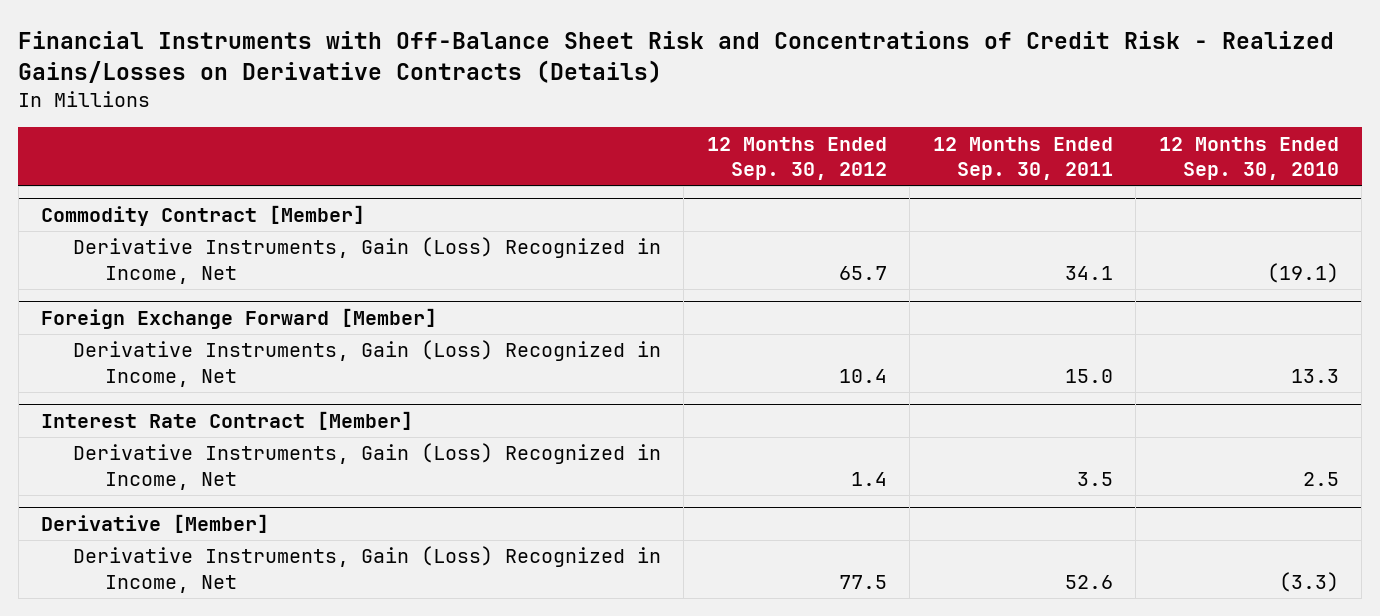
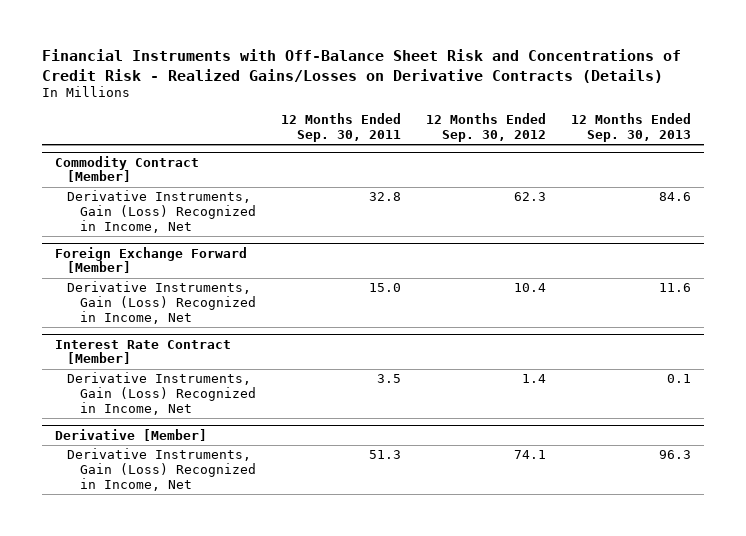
- | 12 Months Ended Sep. 30, 2012 | 12 Months Ended Sep. 30, 2011 | 12 Months Ended Sep. 30, 2010
+ | 12 Months Ended Sep. 30, 2011 | 12 Months Ended Sep. 30, 2012 | 12 Months Ended Sep. 30, 2013
@ Commodity Contract [Member]
- Derivative Instruments, Gain (Loss) Recognized in Income, Net | 65.7 | 34.1 | (19.1)
+ Derivative Instruments, Gain (Loss) Recognized in Income, Net | 32.8 | 62.3 | 84.6
@ Derivative [Member]
- Derivative Instruments, Gain (Loss) Recognized in Income, Net | 77.5 | 52.6 | (3.3)
+ Derivative Instruments, Gain (Loss) Recognized in Income, Net | 51.3 | 74.1 | 96.3

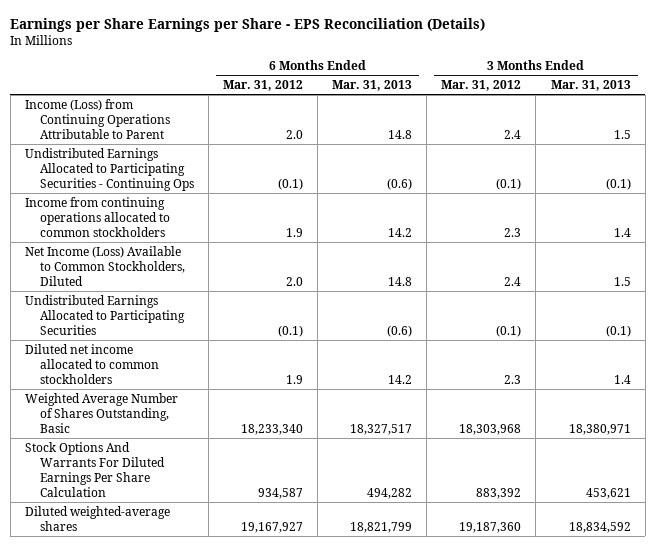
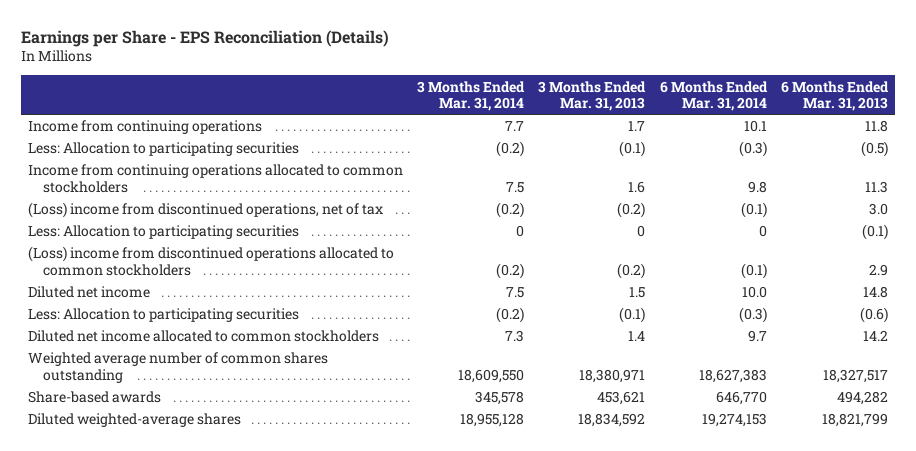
- Earnings per Share Earnings per Share - EPS Reconciliation (Details)
+ Earnings per Share - EPS Reconciliation (Details)
- | 6 Months Ended Mar. 31, 2012 | 6 Months Ended Mar. 31, 2013 | 3 Months Ended Mar. 31, 2012 | 3 Months Ended Mar. 31, 2013
+ | 3 Months Ended Mar. 31, 2014 | 3 Months Ended Mar. 31, 2013 | 6 Months Ended Mar. 31, 2014 | 6 Months Ended Mar. 31, 2013
- Income (Loss) from Continuing Operations Attributable to Parent | 2.0 | 14.8 | 2.4 | 1.5
- Undistributed Earnings Allocated to Participating Securities - Continuing Ops | (0.1) | (0.6) | (0.1) | (0.1)
- Income from continuing operations allocated to common stockholders | 1.9 | 14.2 | 2.3 | 1.4
- Net Income (Loss) Available to Common Stockholders, Diluted | 2.0 | 14.8 | 2.4 | 1.5
- Undistributed Earnings Allocated to Participating Securities | (0.1) | (0.6) | (0.1) | (0.1)
+ Income from continuing operations | 7.7 | 1.7 | 10.1 | 11.8
+ Less: Allocation to participating securities | (0.2) | (0.1) | (0.3) | (0.5)
+ Income from continuing operations allocated to common stockholders | 7.5 | 1.6 | 9.8 | 11.3
+ (Loss) income from discontinued operations, net of tax | (0.2) | (0.2) | (0.1) | 3.0
+ Less: Allocation to participating securities | 0 | 0 | 0 | (0.1)
+ (Loss) income from discontinued operations allocated to common stockholders | (0.2) | (0.2) | (0.1) | 2.9
+ Diluted net income | 7.5 | 1.5 | 10.0 | 14.8
+ Less: Allocation to participating securities | (0.2) | (0.1) | (0.3) | (0.6)
- Weighted Average Number of Shares Outstanding, Basic | 18,233,340 | 18,327,517 | 18,303,968 | 18,380,971
- Stock Options And Warrants For Diluted Earnings Per Share Calculation | 934,587 | 494,282 | 883,392 | 453,621
+ Weighted average number of common shares outstanding | 18,609,550 | 18,380,971 | 18,627,383 | 18,327,517
+ Share-based awards | 345,578 | 453,621 | 646,770 | 494,282

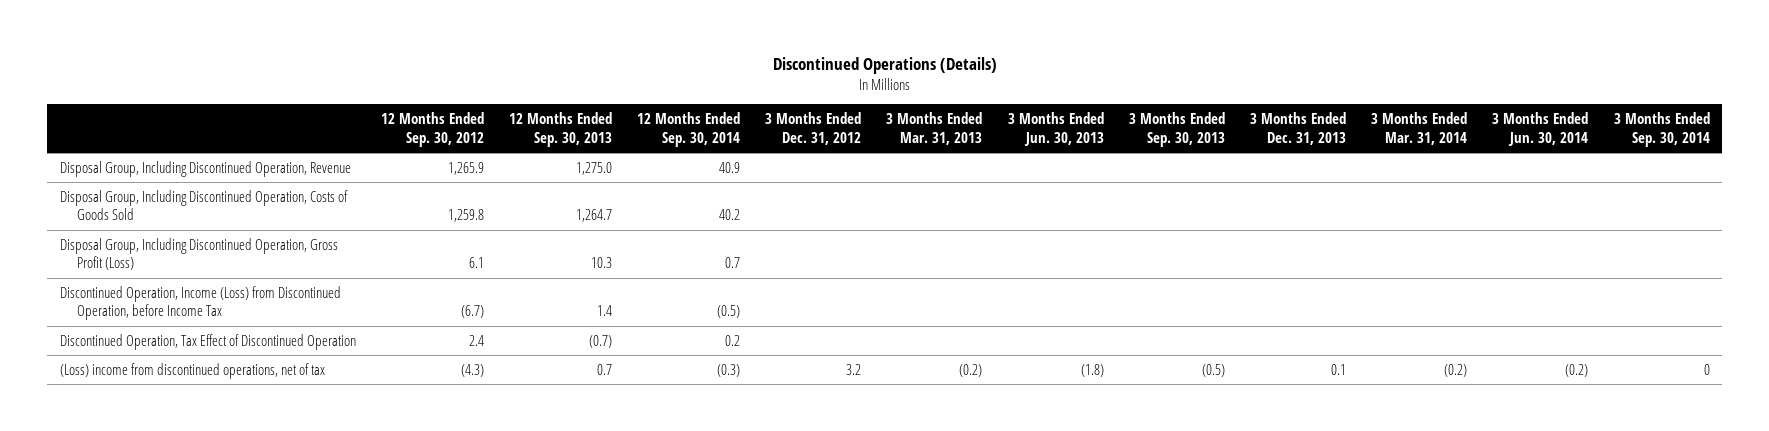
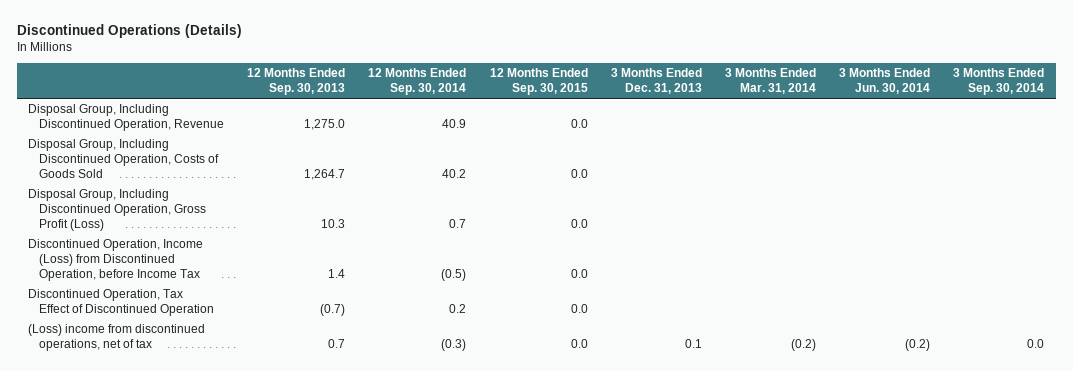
- | 12 Months Ended Sep. 30, 2012 | 12 Months Ended Sep. 30, 2013 | 12 Months Ended Sep. 30, 2014 | 3 Months Ended Dec. 31, 2012 | 3 Months Ended Mar. 31, 2013 | 3 Months Ended Jun. 30, 2013 | 3 Months Ended Sep. 30, 2013 | 3 Months Ended Dec. 31, 2013 | 3 Months Ended Mar. 31, 2014 | 3 Months Ended Jun. 30, 2014 | 3 Months Ended Sep. 30, 2014
+ | 12 Months Ended Sep. 30, 2013 | 12 Months Ended Sep. 30, 2014 | 12 Months Ended Sep. 30, 2015 | 3 Months Ended Dec. 31, 2013 | 3 Months Ended Mar. 31, 2014 | 3 Months Ended Jun. 30, 2014 | 3 Months Ended Sep. 30, 2014
- (Loss) income from discontinued operations, net of tax | (4.3) | 0.7 | (0.3) | 3.2 | (0.2) | (1.8) | (0.5) | 0.1 | (0.2) | (0.2) | 0
+ (Loss) income from discontinued operations, net of tax | 0.7 | (0.3) | 0.0 | 0.1 | (0.2) | (0.2) | 0.0

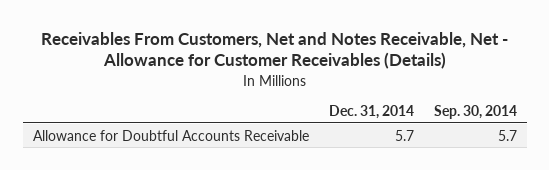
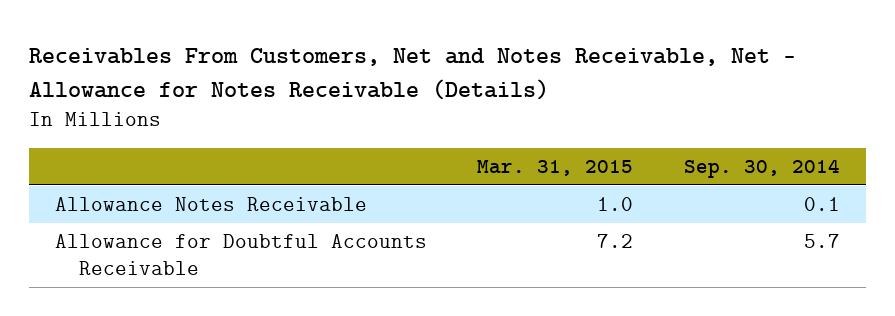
- Receivables From Customers, Net and Notes Receivable, Net - Allowance for Customer Receivables (Details)
+ Receivables From Customers, Net and Notes Receivable, Net - Allowance for Notes Receivable (Details)
- | Dec. 31, 2014 | Sep. 30, 2014
+ | Mar. 31, 2015 | Sep. 30, 2014
+ Allowance Notes Receivable | 1.0 | 0.1

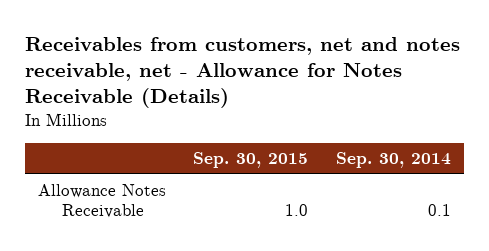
- Receivables From Customers, Net and Notes Receivable, Net - Allowance for Notes Receivable (Details)
+ Receivables from customers, net and notes receivable, net - Allowance for Notes Receivable (Details)
- | Mar. 31, 2015 | Sep. 30, 2014
+ | Sep. 30, 2015 | Sep. 30, 2014
- Allowance for Doubtful Accounts Receivable | 7.2 | 5.7

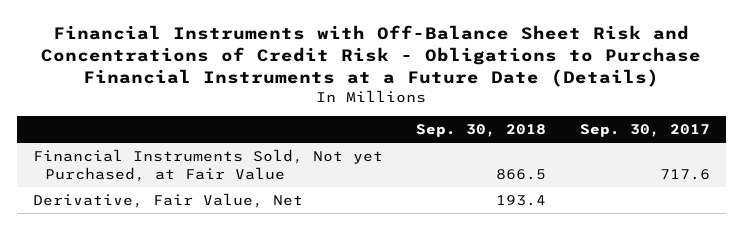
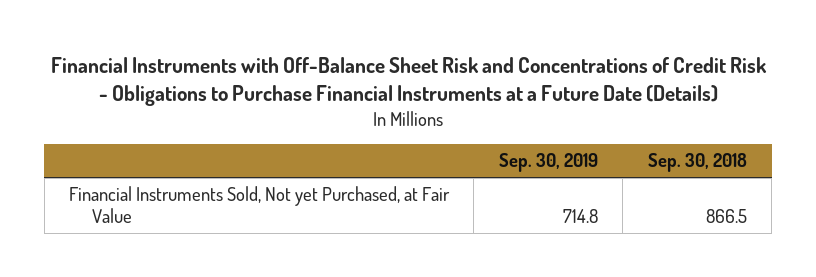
- | Sep. 30, 2018 | Sep. 30, 2017
+ | Sep. 30, 2019 | Sep. 30, 2018
- Derivative, Fair Value, Net | 193.4 |

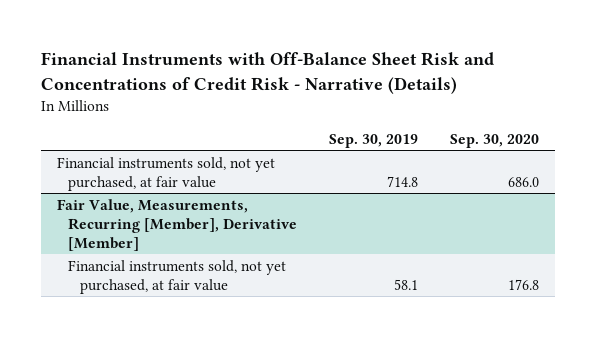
- Financial Instruments with Off-Balance Sheet Risk and Concentrations of Credit Risk - Obligations to Purchase Financial Instruments at a Future Date (Details)
+ Financial Instruments with Off-Balance Sheet Risk and Concentrations of Credit Risk - Narrative (Details)
- | Sep. 30, 2019 | Sep. 30, 2018
+ | Sep. 30, 2019 | Sep. 30, 2020
- Financial Instruments Sold, Not yet Purchased, at Fair Value | 714.8 | 866.5
+ Financial instruments sold, not yet purchased, at fair value | 714.8 | 686.0
+ Fair Value, Measurements, Recurring [Member], Derivative [Member]
+ Financial instruments sold, not yet purchased, at fair value | 58.1 | 176.8

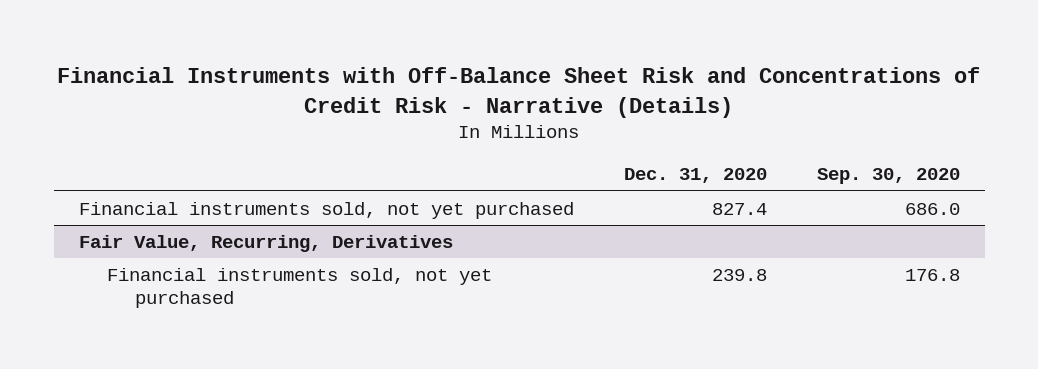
- | Sep. 30, 2019 | Sep. 30, 2020
+ | Dec. 31, 2020 | Sep. 30, 2020
- Financial instruments sold, not yet purchased, at fair value | 714.8 | 686.0
- Fair Value, Measurements, Recurring [Member], Derivative [Member]
- Financial instruments sold, not yet purchased, at fair value | 58.1 | 176.8
+ Financial instruments sold, not yet purchased | 827.4 | 686.0
+ Fair Value, Recurring, Derivatives
+ Financial instruments sold, not yet purchased | 239.8 | 176.8

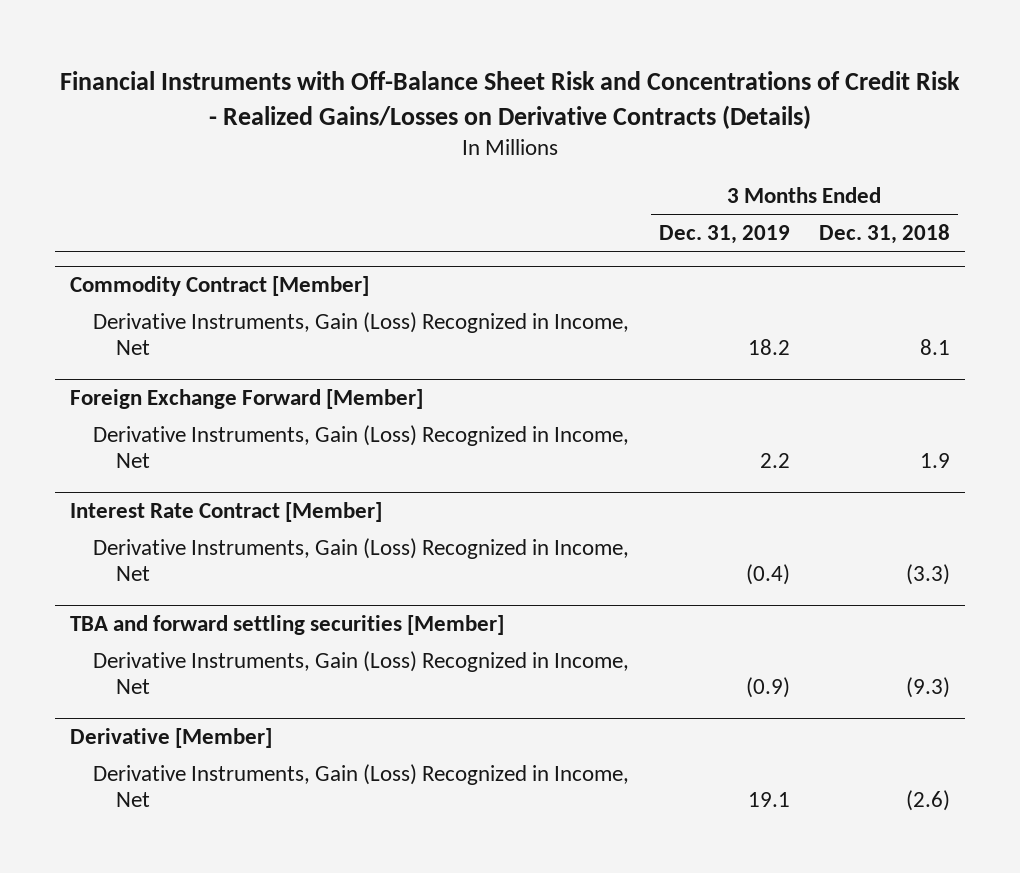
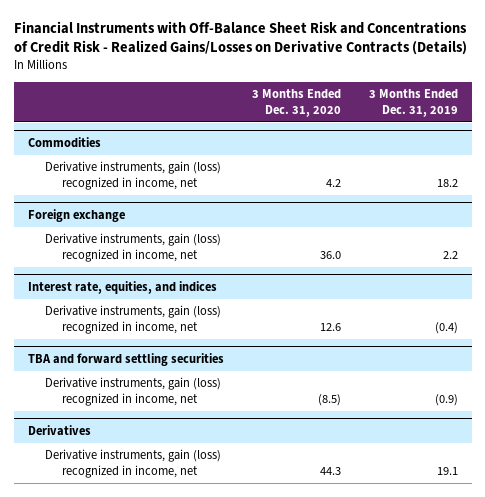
- | 3 Months Ended Dec. 31, 2019 | 3 Months Ended Dec. 31, 2018
+ | 3 Months Ended Dec. 31, 2020 | 3 Months Ended Dec. 31, 2019
- Commodity Contract [Member]
- Derivative Instruments, Gain (Loss) Recognized in Income, Net | 18.2 | 8.1
- Foreign Exchange Forward [Member]
- Derivative Instruments, Gain (Loss) Recognized in Income, Net | 2.2 | 1.9
- Interest Rate Contract [Member]
- Derivative Instruments, Gain (Loss) Recognized in Income, Net | (0.4) | (3.3)
- TBA and forward settling securities [Member]
- Derivative Instruments, Gain (Loss) Recognized in Income, Net | (0.9) | (9.3)
- Derivative [Member]
- Derivative Instruments, Gain (Loss) Recognized in Income, Net | 19.1 | (2.6)
+ Commodities
+ Derivative instruments, gain (loss) recognized in income, net | 4.2 | 18.2
+ Foreign exchange
+ Derivative instruments, gain (loss) recognized in income, net | 36.0 | 2.2
+ Interest rate, equities, and indices
+ Derivative instruments, gain (loss) recognized in income, net | 12.6 | (0.4)
+ TBA and forward settling securities
+ Derivative instruments, gain (loss) recognized in income, net | (8.5) | (0.9)
+ Derivatives
+ Derivative instruments, gain (loss) recognized in income, net | 44.3 | 19.1

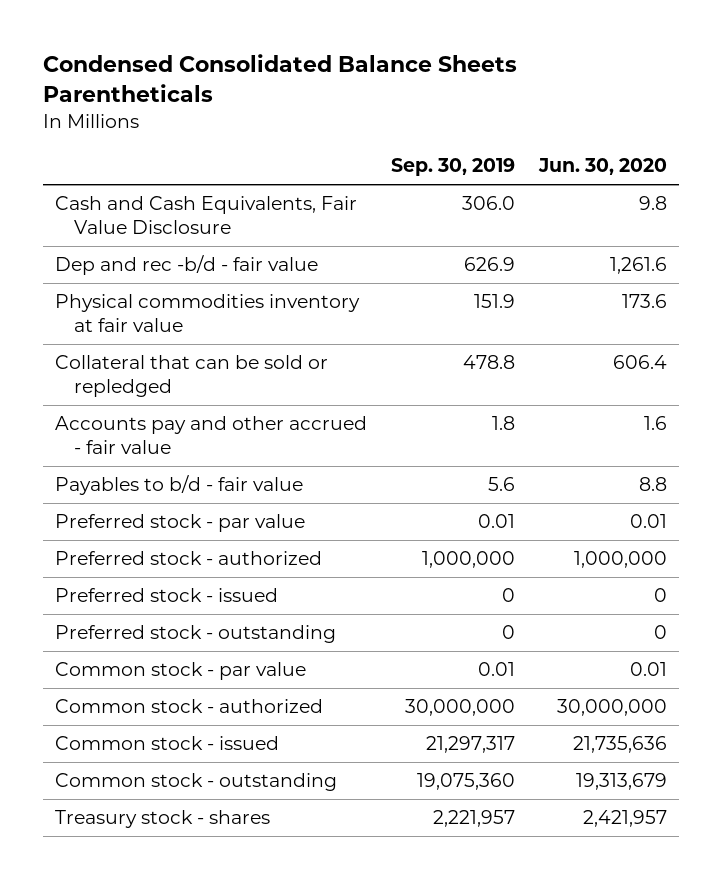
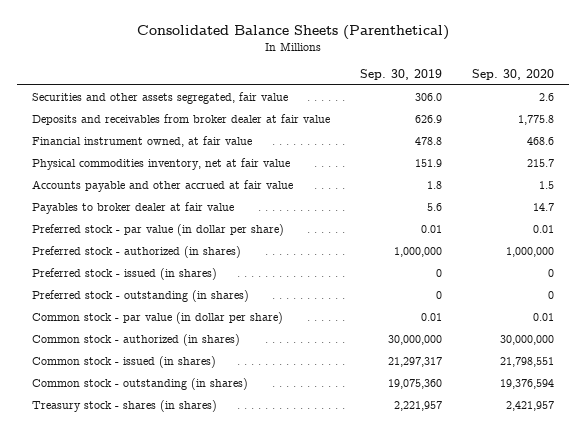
- Condensed Consolidated Balance Sheets Parentheticals
+ Consolidated Balance Sheets (Parenthetical)
- | Sep. 30, 2019 | Jun. 30, 2020
+ | Sep. 30, 2019 | Sep. 30, 2020
- Cash and Cash Equivalents, Fair Value Disclosure | 306.0 | 9.8
- Dep and rec -b/d - fair value | 626.9 | 1,261.6
- Physical commodities inventory at fair value | 151.9 | 173.6
- Collateral that can be sold or repledged | 478.8 | 606.4
- Accounts pay and other accrued - fair value | 1.8 | 1.6
- Payables to b/d - fair value | 5.6 | 8.8
- Preferred stock - par value | 0.01 | 0.01
- Preferred stock - authorized | 1,000,000 | 1,000,000
- Preferred stock - issued | 0 | 0
- Preferred stock - outstanding | 0 | 0
- Common stock - par value | 0.01 | 0.01
- Common stock - authorized | 30,000,000 | 30,000,000
- Common stock - issued | 21,297,317 | 21,735,636
- Common stock - outstanding | 19,075,360 | 19,313,679
- Treasury stock - shares | 2,221,957 | 2,421,957
+ Securities and other assets segregated, fair value | 306.0 | 2.6
+ Deposits and receivables from broker dealer at fair value | 626.9 | 1,775.8
+ Financial instrument owned, at fair value | 478.8 | 468.6
+ Physical commodities inventory, net at fair value | 151.9 | 215.7
+ Accounts payable and other accrued at fair value | 1.8 | 1.5
+ Payables to broker dealer at fair value | 5.6 | 14.7
+ Preferred stock - par value (in dollar per share) | 0.01 | 0.01
+ Preferred stock - authorized (in shares) | 1,000,000 | 1,000,000
+ Preferred stock - issued (in shares) | 0 | 0
+ Preferred stock - outstanding (in shares) | 0 | 0
+ Common stock - par value (in dollar per share) | 0.01 | 0.01
+ Common stock - authorized (in shares) | 30,000,000 | 30,000,000
+ Common stock - issued (in shares) | 21,297,317 | 21,798,551
+ Common stock - outstanding (in shares) | 19,075,360 | 19,376,594
+ Treasury stock - shares (in shares) | 2,221,957 | 2,421,957

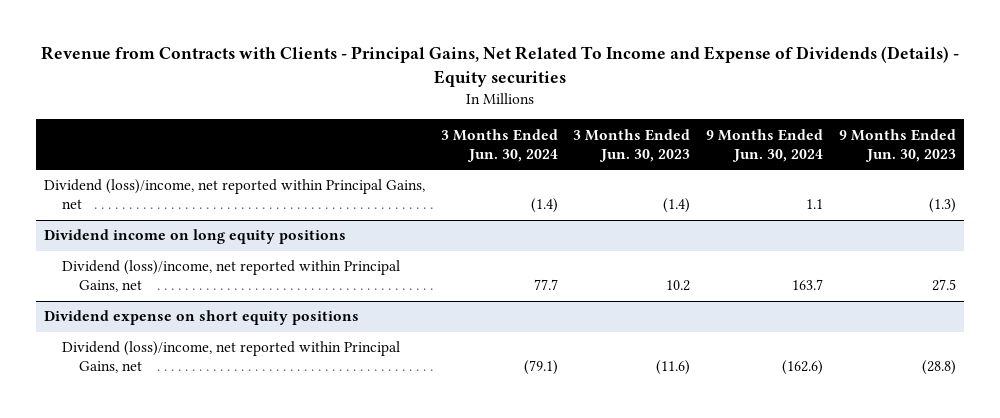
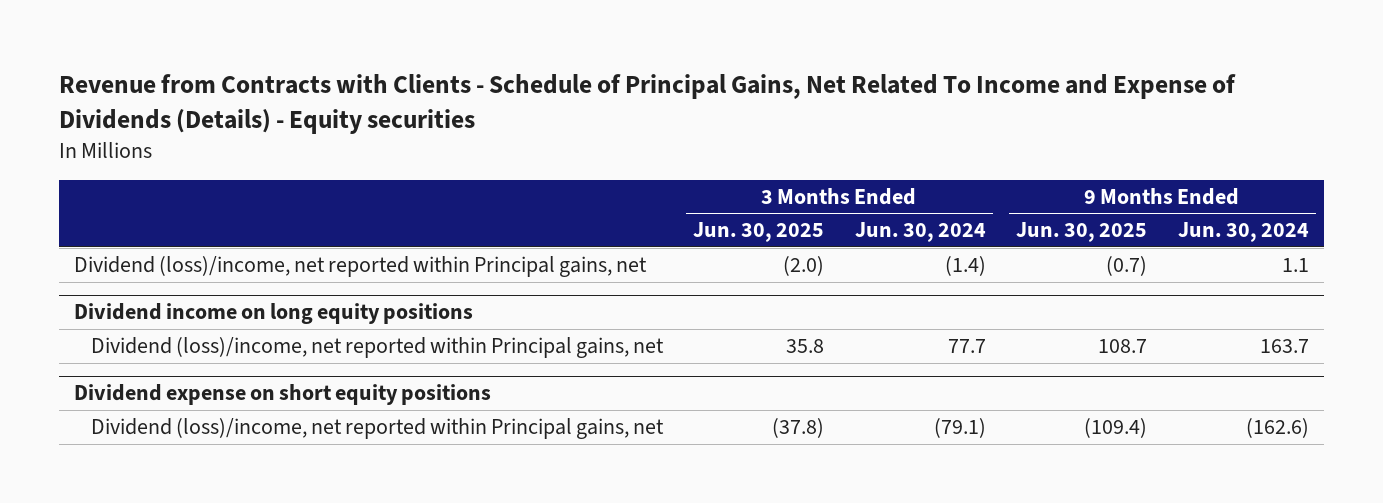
- Revenue from Contracts with Clients - Principal Gains, Net Related To Income and Expense of Dividends (Details) - Equity securities
+ Revenue from Contracts with Clients - Schedule of Principal Gains, Net Related To Income and Expense of Dividends (Details) - Equity securities
- | 3 Months Ended Jun. 30, 2024 | 3 Months Ended Jun. 30, 2023 | 9 Months Ended Jun. 30, 2024 | 9 Months Ended Jun. 30, 2023
+ | 3 Months Ended Jun. 30, 2025 | 3 Months Ended Jun. 30, 2024 | 9 Months Ended Jun. 30, 2025 | 9 Months Ended Jun. 30, 2024
- Dividend (loss)/income, net reported within Principal Gains, net | (1.4) | (1.4) | 1.1 | (1.3)
+ Dividend (loss)/income, net reported within Principal gains, net | (2.0) | (1.4) | (0.7) | 1.1
@ Dividend income on long equity positions
- Dividend (loss)/income, net reported within Principal Gains, net | 77.7 | 10.2 | 163.7 | 27.5
+ Dividend (loss)/income, net reported within Principal gains, net | 35.8 | 77.7 | 108.7 | 163.7
@ Dividend expense on short equity positions
- Dividend (loss)/income, net reported within Principal Gains, net | (79.1) | (11.6) | (162.6) | (28.8)
+ Dividend (loss)/income, net reported within Principal gains, net | (37.8) | (79.1) | (109.4) | (162.6)

